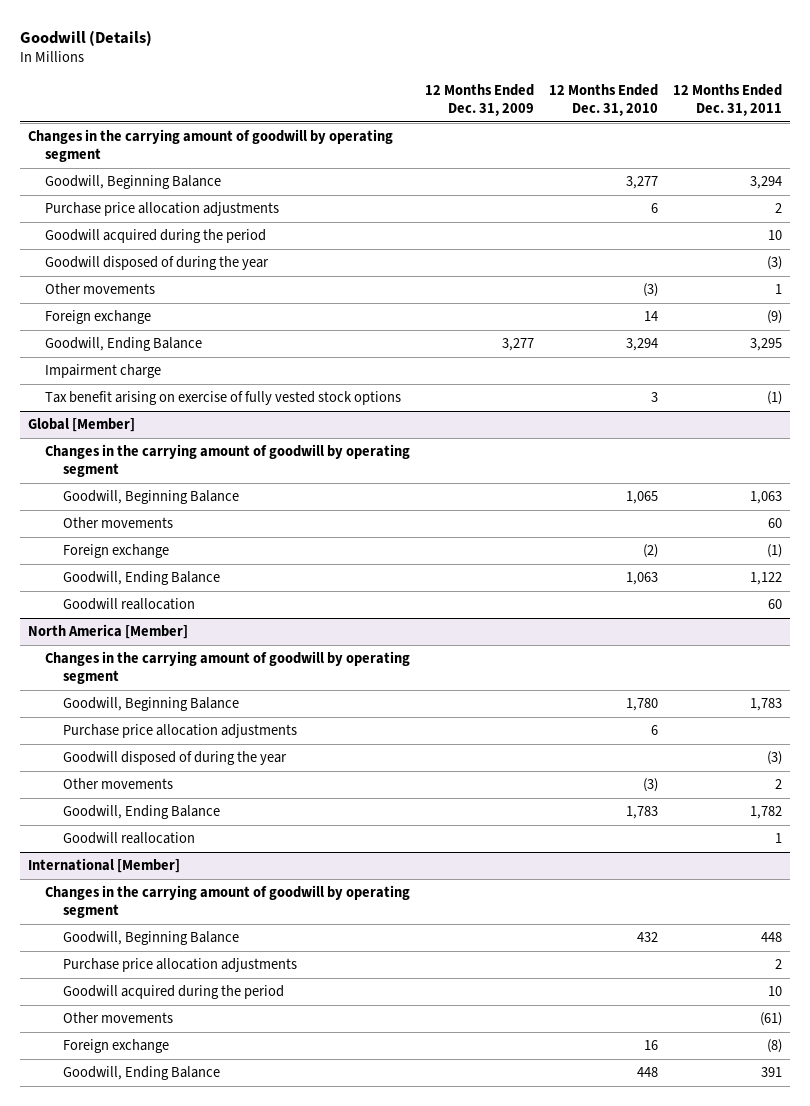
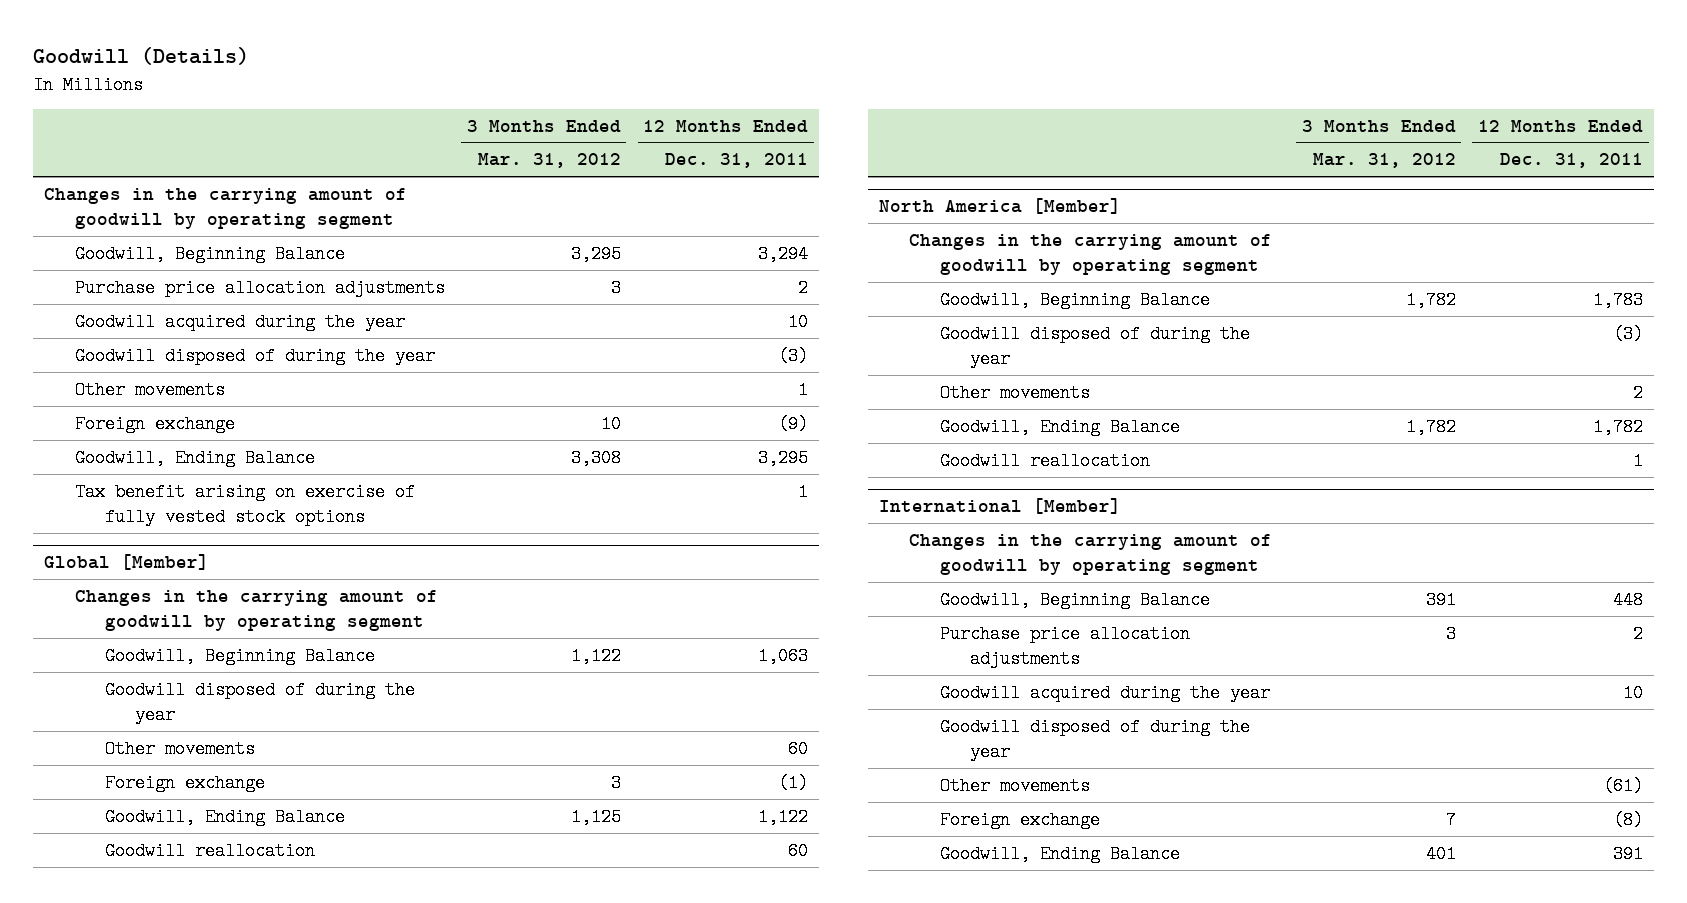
- | 12 Months Ended Dec. 31, 2009 | 12 Months Ended Dec. 31, 2010 | 12 Months Ended Dec. 31, 2011
+ | 3 Months Ended Mar. 31, 2012 | 12 Months Ended Dec. 31, 2011
- Goodwill acquired during the period | | | 10
+ Goodwill acquired during the year | | 10
- Impairment charge
- Tax benefit arising on exercise of fully vested stock options | | 3 | (1)
+ Tax benefit arising on exercise of fully vested stock options | | 1
@ Global [Member]
+ Goodwill disposed of during the year
@ North America [Member]
- Purchase price allocation adjustments | | 6 |
@ International [Member]
- Goodwill acquired during the period | | | 10
+ Goodwill acquired during the year | | 10
+ Goodwill disposed of during the year

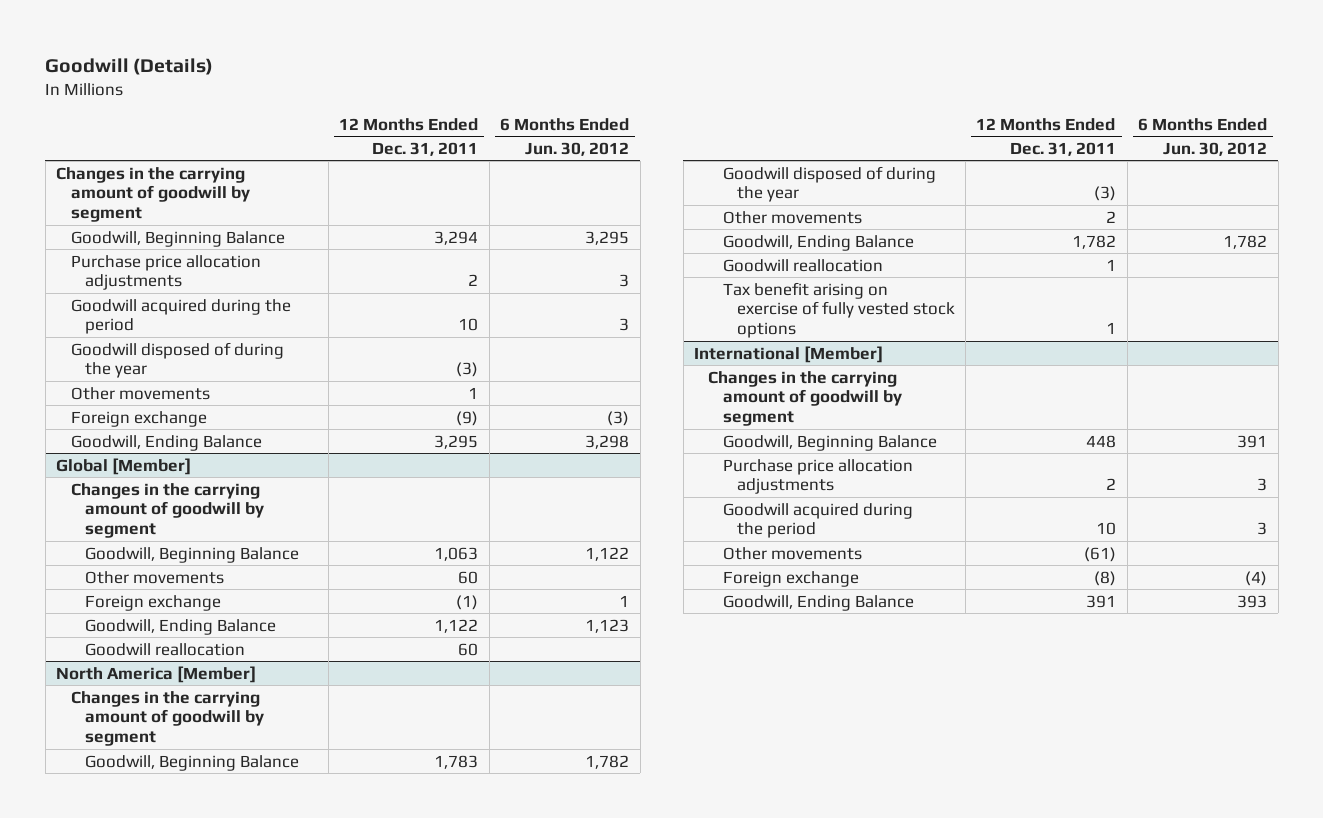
- | 3 Months Ended Mar. 31, 2012 | 12 Months Ended Dec. 31, 2011
+ | 12 Months Ended Dec. 31, 2011 | 6 Months Ended Jun. 30, 2012
- Changes in the carrying amount of goodwill by operating segment
+ Changes in the carrying amount of goodwill by segment
- Goodwill acquired during the year | | 10
+ Goodwill acquired during the period | 10 | 3
- Tax benefit arising on exercise of fully vested stock options | | 1
@ Global [Member]
- Changes in the carrying amount of goodwill by operating segment
+ Changes in the carrying amount of goodwill by segment
- Goodwill disposed of during the year
@ North America [Member]
- Changes in the carrying amount of goodwill by operating segment
+ Changes in the carrying amount of goodwill by segment
+ Tax benefit arising on exercise of fully vested stock options | 1 |
@ International [Member]
- Changes in the carrying amount of goodwill by operating segment
+ Changes in the carrying amount of goodwill by segment
- Goodwill acquired during the year | | 10
- Goodwill disposed of during the year
+ Goodwill acquired during the period | 10 | 3

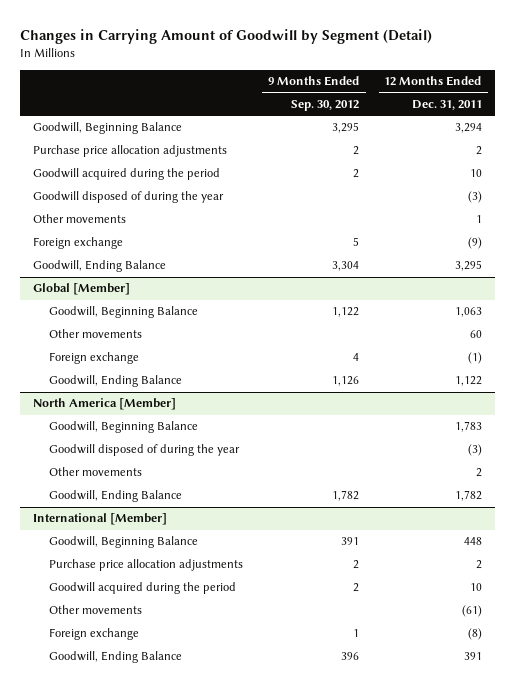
- Goodwill (Details)
+ Changes in Carrying Amount of Goodwill by Segment (Detail)
- | 12 Months Ended Dec. 31, 2011 | 6 Months Ended Jun. 30, 2012
+ | 9 Months Ended Sep. 30, 2012 | 12 Months Ended Dec. 31, 2011
- Changes in the carrying amount of goodwill by segment
@ Global [Member]
- Changes in the carrying amount of goodwill by segment
- Goodwill reallocation | 60 |
@ North America [Member]
- Changes in the carrying amount of goodwill by segment
- Goodwill reallocation | 1 |
- Tax benefit arising on exercise of fully vested stock options | 1 |
@ International [Member]
- Changes in the carrying amount of goodwill by segment

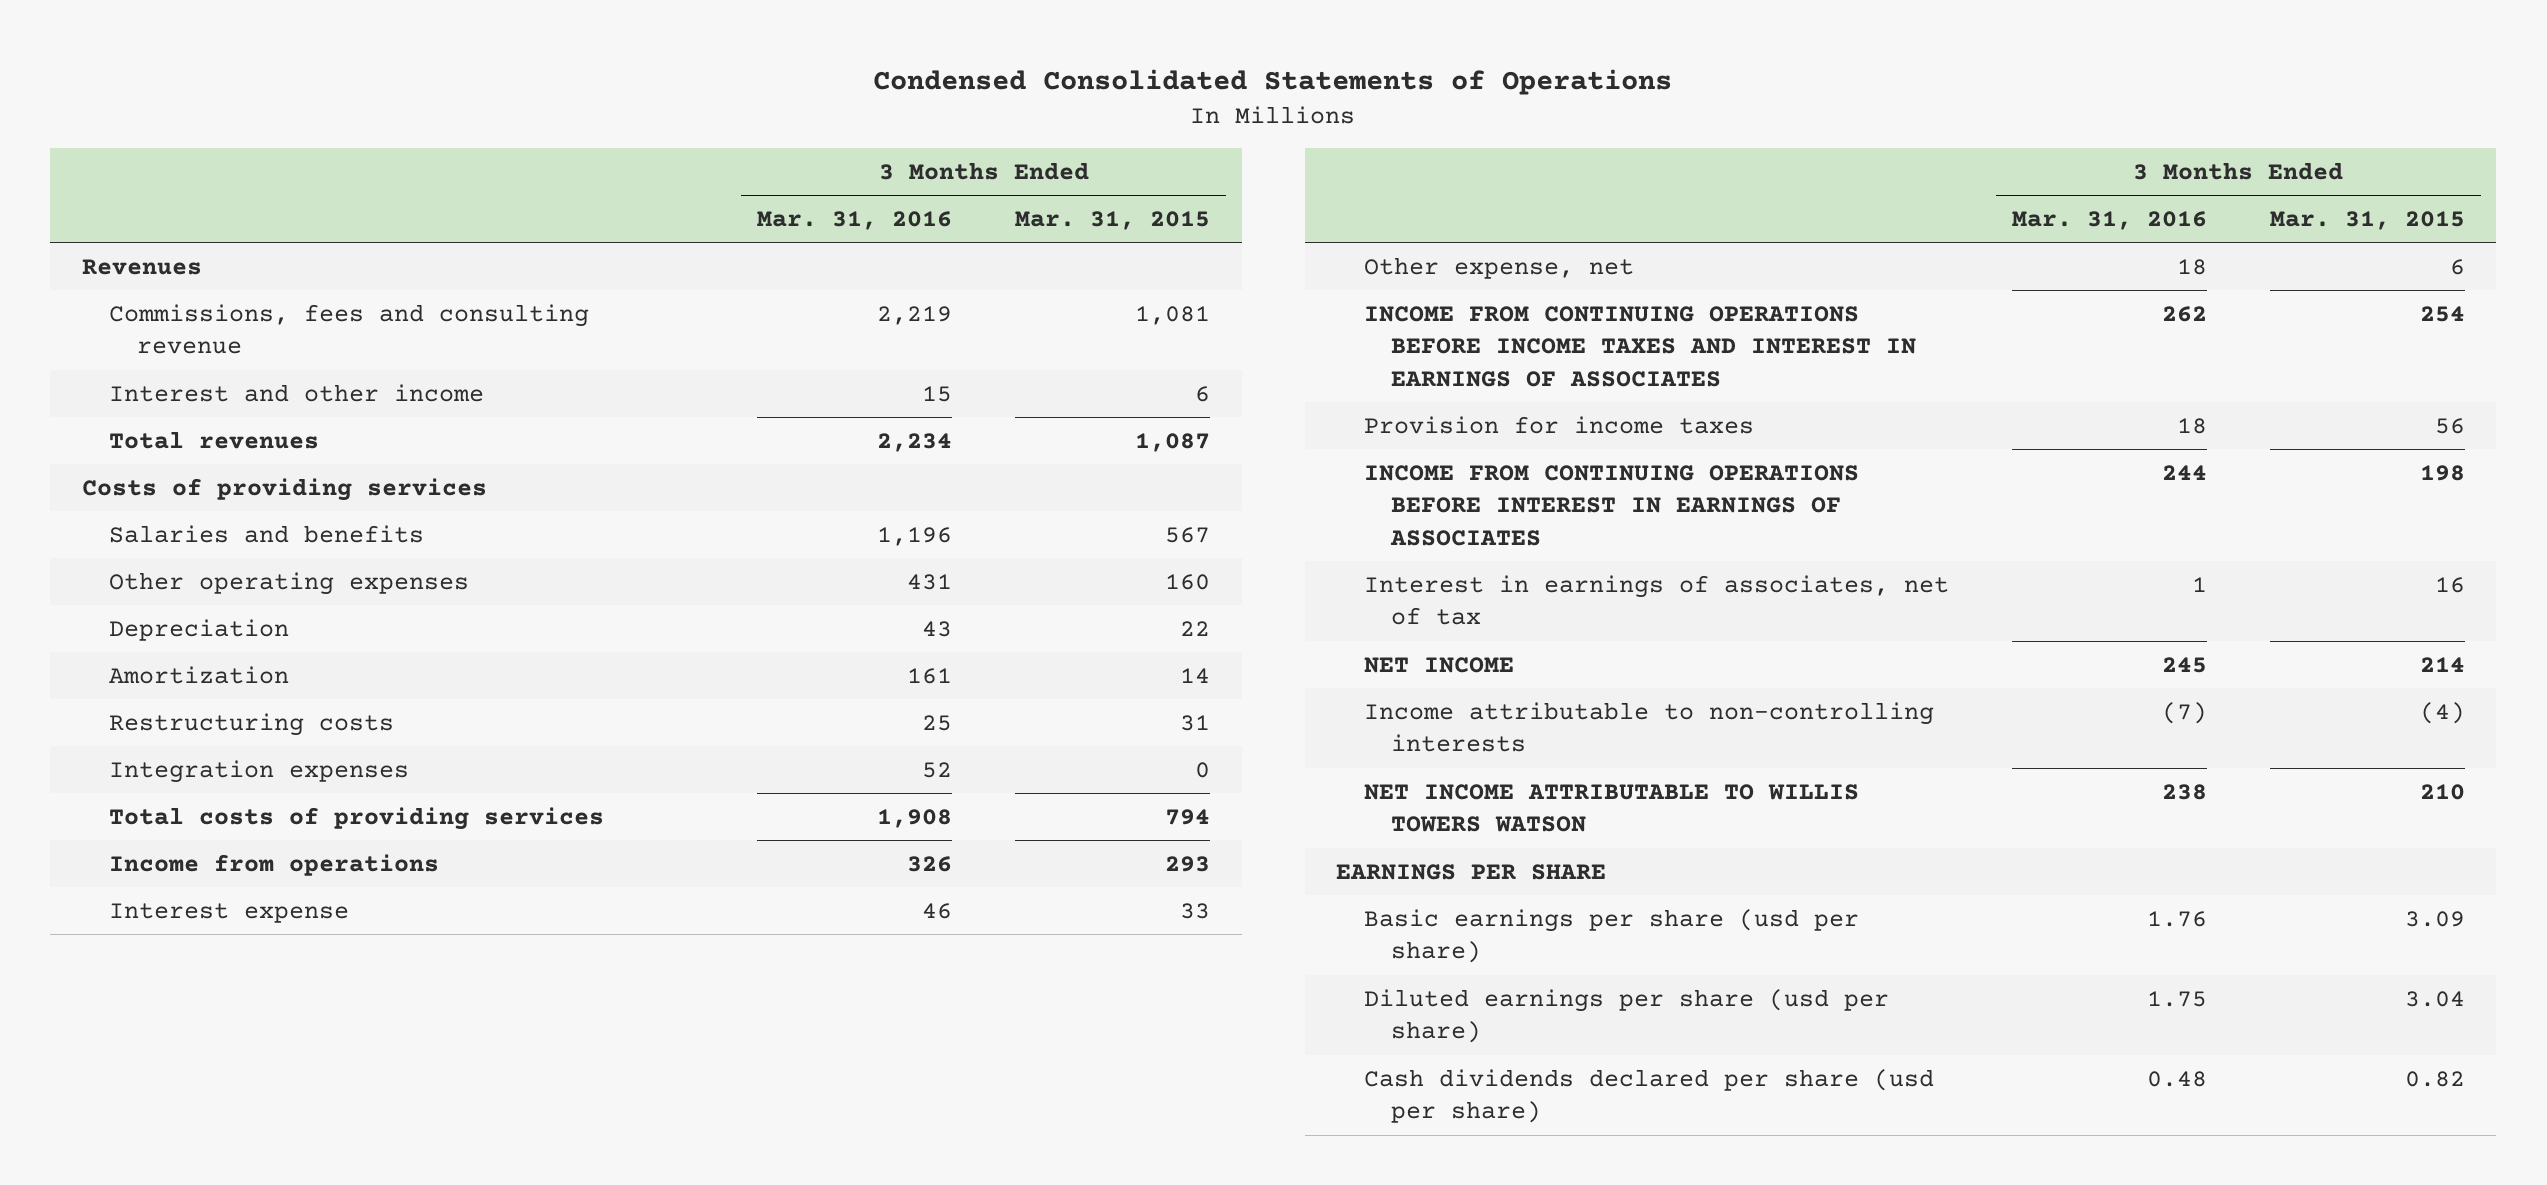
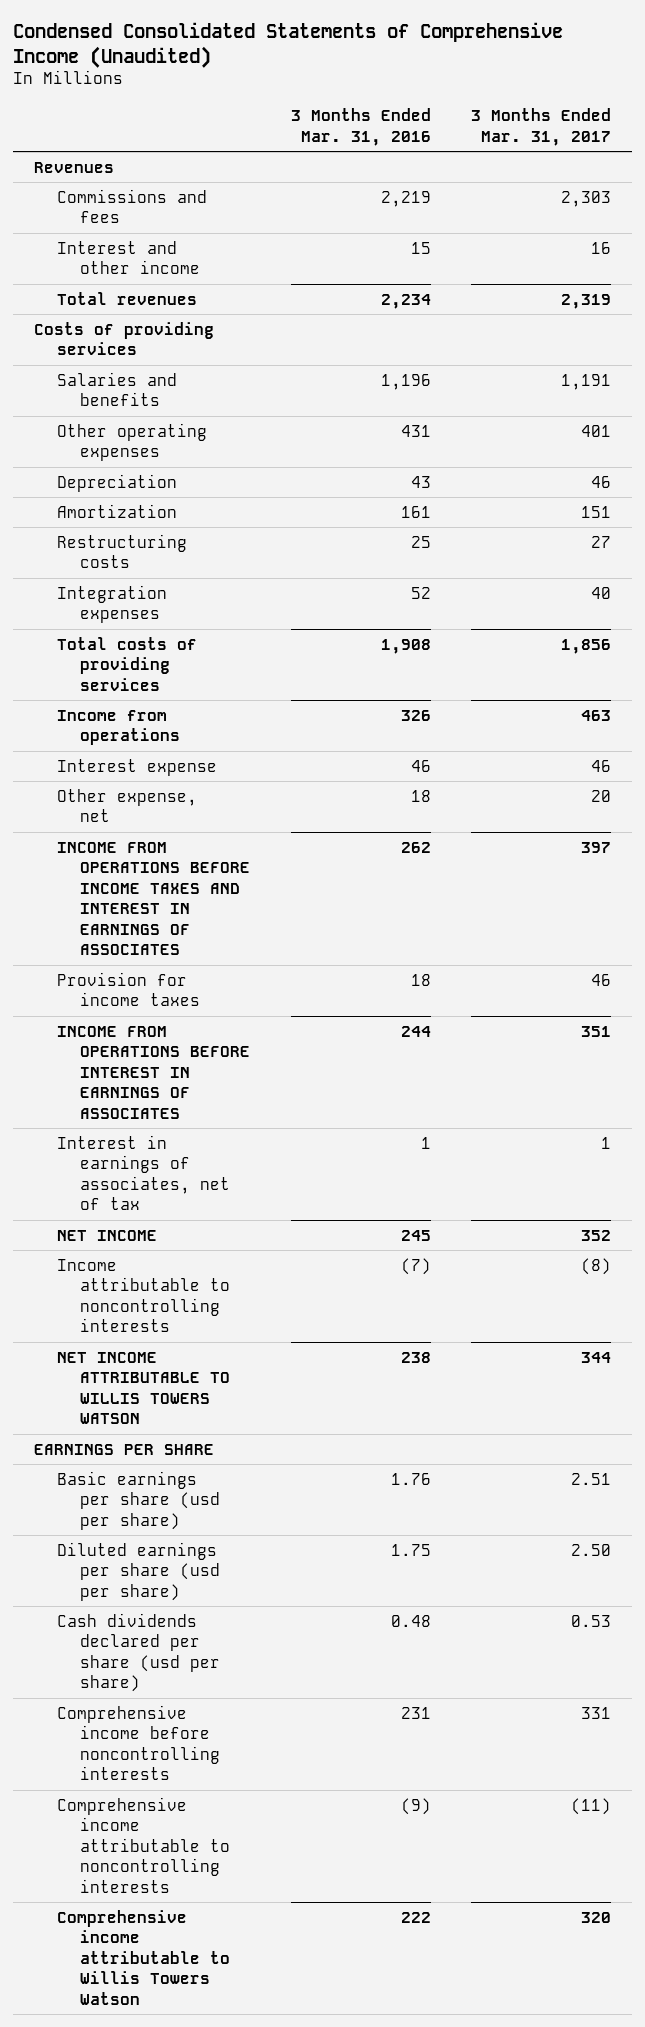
- Condensed Consolidated Statements of Operations
+ Condensed Consolidated Statements of Comprehensive Income (Unaudited)
- | 3 Months Ended Mar. 31, 2016 | 3 Months Ended Mar. 31, 2015
+ | 3 Months Ended Mar. 31, 2016 | 3 Months Ended Mar. 31, 2017
- Commissions, fees and consulting revenue | 2,219 | 1,081
+ Commissions and fees | 2,219 | 2,303
- INCOME FROM CONTINUING OPERATIONS BEFORE INCOME TAXES AND INTEREST IN EARNINGS OF ASSOCIATES | 262 | 254
+ INCOME FROM OPERATIONS BEFORE INCOME TAXES AND INTEREST IN EARNINGS OF ASSOCIATES | 262 | 397
- INCOME FROM CONTINUING OPERATIONS BEFORE INTEREST IN EARNINGS OF ASSOCIATES | 244 | 198
+ INCOME FROM OPERATIONS BEFORE INTEREST IN EARNINGS OF ASSOCIATES | 244 | 351
- Income attributable to non-controlling interests | (7) | (4)
+ Income attributable to noncontrolling interests | (7) | (8)
+ Comprehensive income before noncontrolling interests | 231 | 331
+ Comprehensive income attributable to noncontrolling interests | (9) | (11)
+ Comprehensive income attributable to Willis Towers Watson | 222 | 320

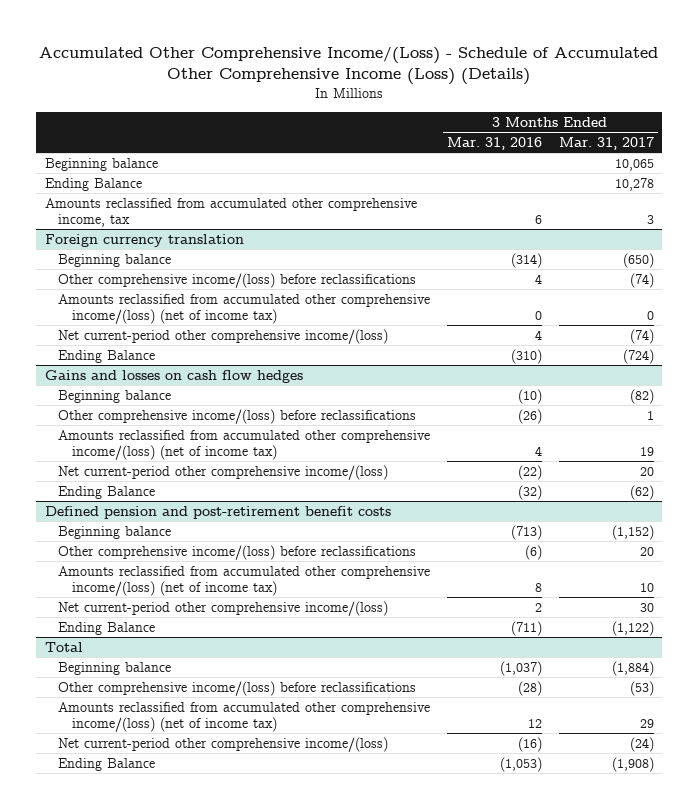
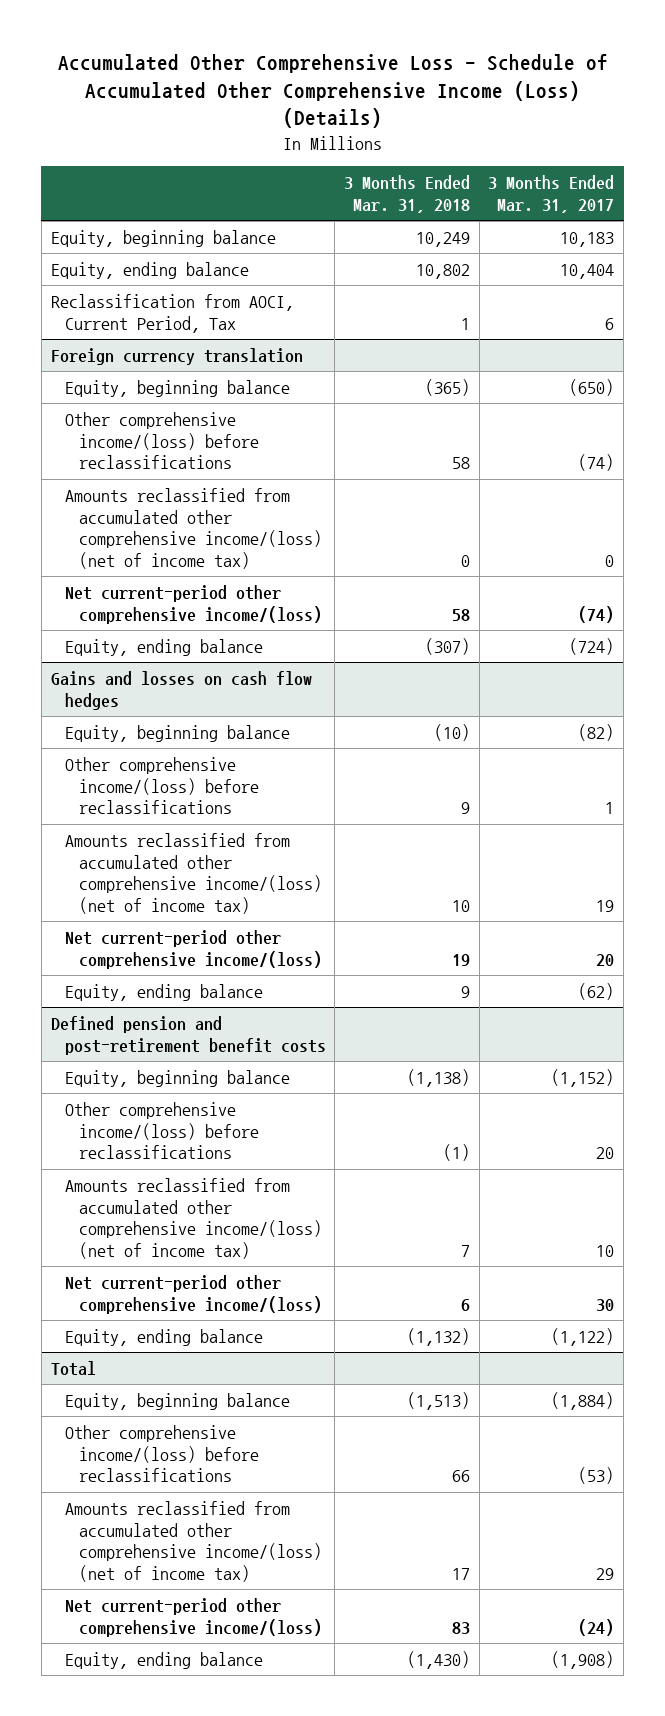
- Accumulated Other Comprehensive Income/(Loss) - Schedule of Accumulated Other Comprehensive Income (Loss) (Details)
+ Accumulated Other Comprehensive Loss - Schedule of Accumulated Other Comprehensive Income (Loss) (Details)
- | 3 Months Ended Mar. 31, 2016 | 3 Months Ended Mar. 31, 2017
+ | 3 Months Ended Mar. 31, 2018 | 3 Months Ended Mar. 31, 2017
- Beginning balance | | 10,065
- Ending Balance | | 10,278
- Amounts reclassified from accumulated other comprehensive income, tax | 6 | 3
+ Equity, beginning balance | 10,249 | 10,183
+ Equity, ending balance | 10,802 | 10,404
+ Reclassification from AOCI, Current Period, Tax | 1 | 6
@ Foreign currency translation
- Beginning balance | (314) | (650)
+ Equity, beginning balance | (365) | (650)
- Ending Balance | (310) | (724)
+ Equity, ending balance | (307) | (724)
@ Gains and losses on cash flow hedges
- Beginning balance | (10) | (82)
+ Equity, beginning balance | (10) | (82)
- Ending Balance | (32) | (62)
+ Equity, ending balance | 9 | (62)
@ Defined pension and post-retirement benefit costs
- Beginning balance | (713) | (1,152)
+ Equity, beginning balance | (1,138) | (1,152)
- Ending Balance | (711) | (1,122)
+ Equity, ending balance | (1,132) | (1,122)
@ Total
- Beginning balance | (1,037) | (1,884)
+ Equity, beginning balance | (1,513) | (1,884)
- Ending Balance | (1,053) | (1,908)
+ Equity, ending balance | (1,430) | (1,908)

